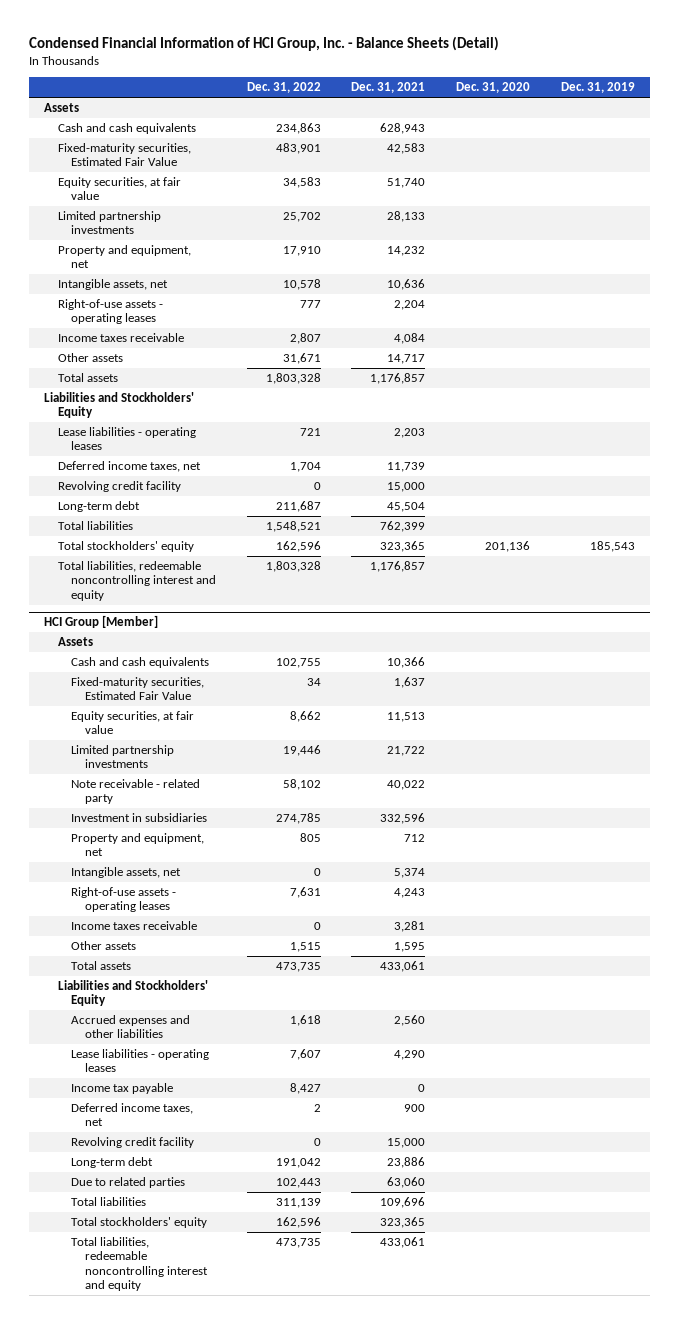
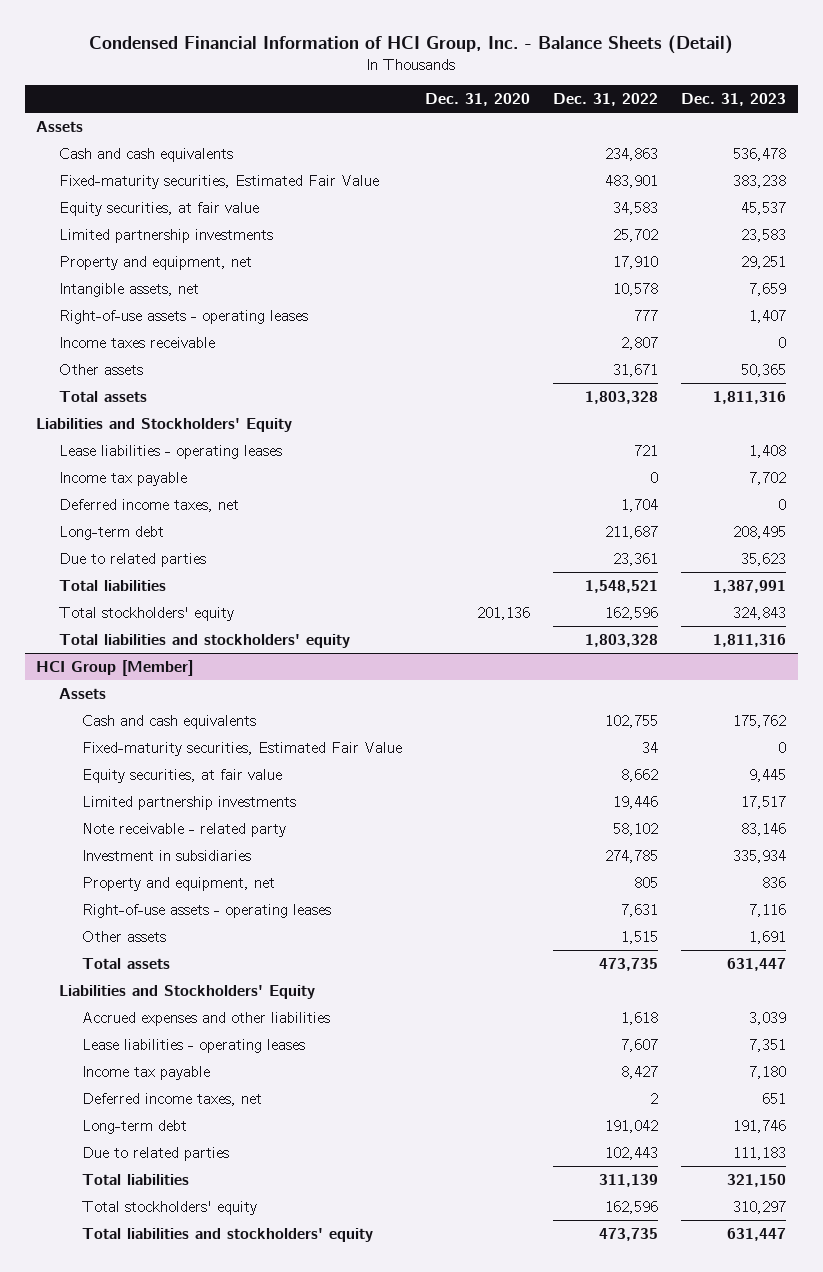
- | Dec. 31, 2022 | Dec. 31, 2021 | Dec. 31, 2020 | Dec. 31, 2019
+ | Dec. 31, 2020 | Dec. 31, 2022 | Dec. 31, 2023
+ Income tax payable | | 0 | 7,702
- Revolving credit facility | 0 | 15,000 | |
+ Due to related parties | | 23,361 | 35,623
- Total liabilities, redeemable noncontrolling interest and equity | 1,803,328 | 1,176,857 | |
+ Total liabilities and stockholders' equity | | 1,803,328 | 1,811,316
@ HCI Group [Member]
- Intangible assets, net | 0 | 5,374 | |
- Income taxes receivable | 0 | 3,281 | |
- Revolving credit facility | 0 | 15,000 | |
- Total liabilities, redeemable noncontrolling interest and equity | 473,735 | 433,061 | |
+ Total liabilities and stockholders' equity | | 473,735 | 631,447

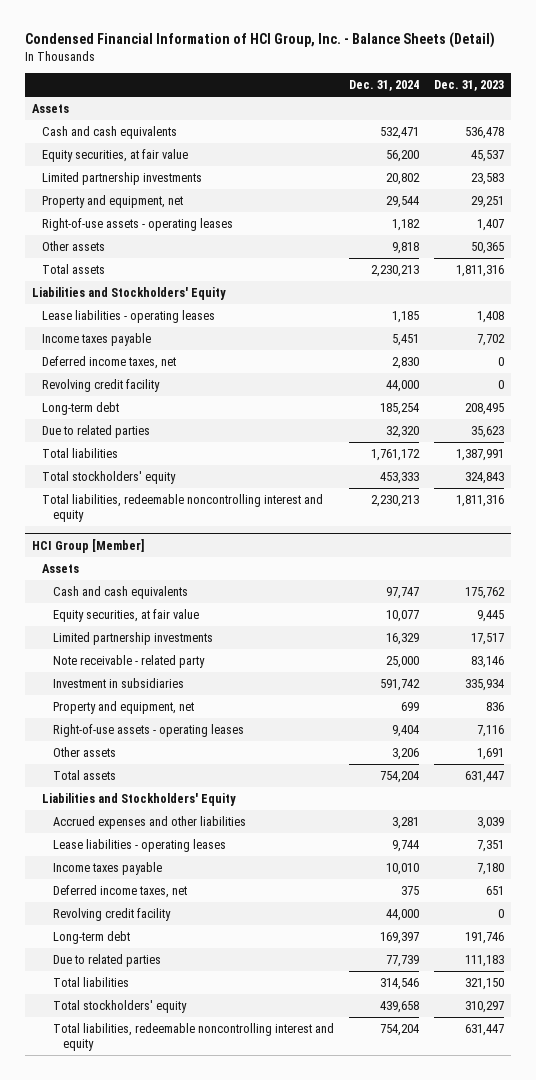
- | Dec. 31, 2020 | Dec. 31, 2022 | Dec. 31, 2023
+ | Dec. 31, 2024 | Dec. 31, 2023
- Fixed-maturity securities, Estimated Fair Value | | 483,901 | 383,238
- Intangible assets, net | | 10,578 | 7,659
- Income taxes receivable | | 2,807 | 0
- Income tax payable | | 0 | 7,702
+ Income taxes payable | 5,451 | 7,702
+ Revolving credit facility | 44,000 | 0
- Total liabilities and stockholders' equity | | 1,803,328 | 1,811,316
+ Total liabilities, redeemable noncontrolling interest and equity | 2,230,213 | 1,811,316
@ HCI Group [Member]
- Fixed-maturity securities, Estimated Fair Value | | 34 | 0
- Income tax payable | | 8,427 | 7,180
+ Income taxes payable | 10,010 | 7,180
+ Revolving credit facility | 44,000 | 0
- Total liabilities and stockholders' equity | | 473,735 | 631,447
+ Total liabilities, redeemable noncontrolling interest and equity | 754,204 | 631,447

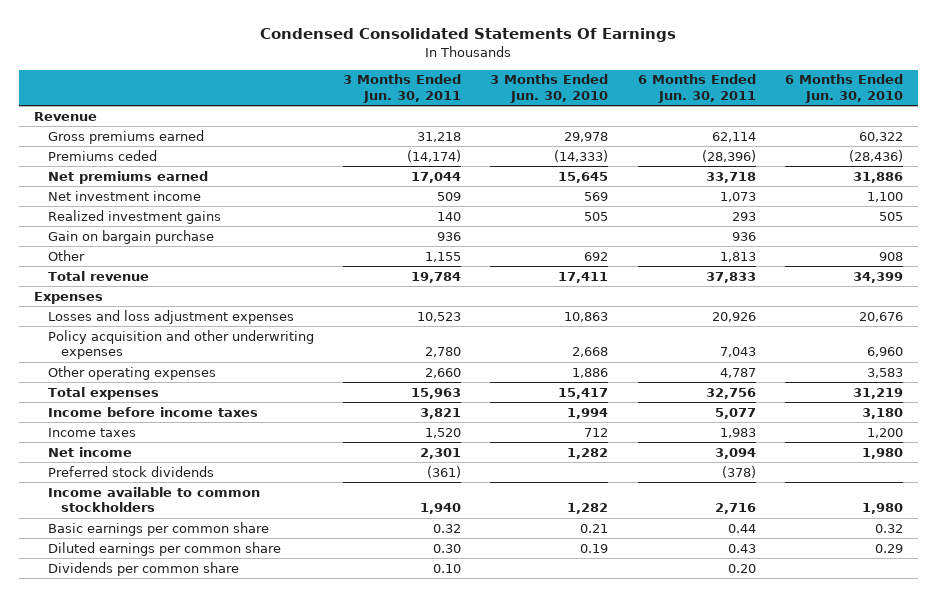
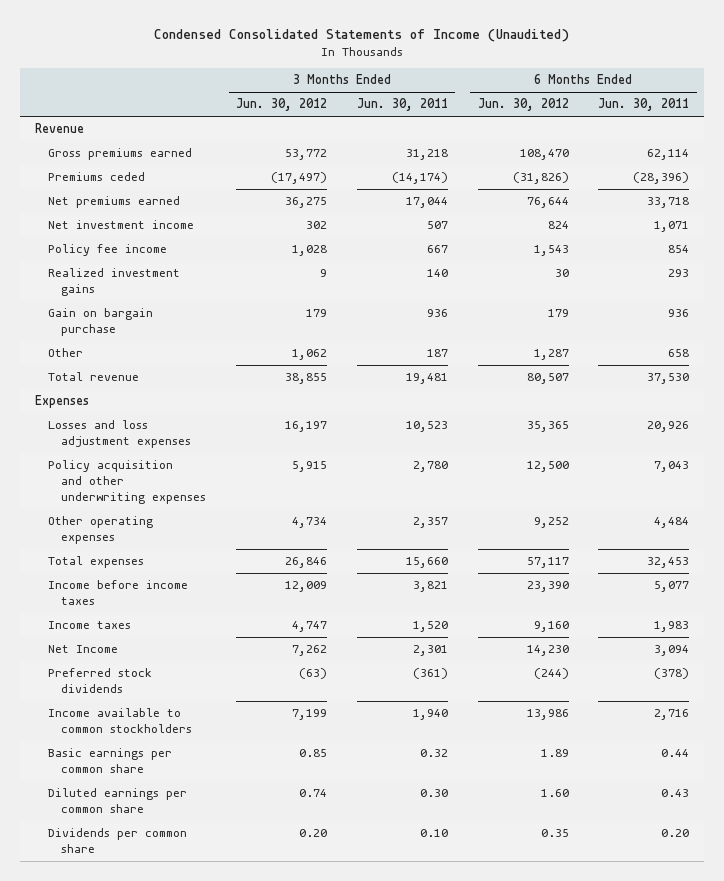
- Condensed Consolidated Statements Of Earnings
+ Condensed Consolidated Statements of Income (Unaudited)
- | 3 Months Ended Jun. 30, 2011 | 3 Months Ended Jun. 30, 2010 | 6 Months Ended Jun. 30, 2011 | 6 Months Ended Jun. 30, 2010
+ | 3 Months Ended Jun. 30, 2012 | 3 Months Ended Jun. 30, 2011 | 6 Months Ended Jun. 30, 2012 | 6 Months Ended Jun. 30, 2011
- Net investment income | 509 | 569 | 1,073 | 1,100
+ Net investment income | 302 | 507 | 824 | 1,071
+ Policy fee income | 1,028 | 667 | 1,543 | 854
- Other | 1,155 | 692 | 1,813 | 908
- Total revenue | 19,784 | 17,411 | 37,833 | 34,399
+ Other | 1,062 | 187 | 1,287 | 658
+ Total revenue | 38,855 | 19,481 | 80,507 | 37,530
- Other operating expenses | 2,660 | 1,886 | 4,787 | 3,583
- Total expenses | 15,963 | 15,417 | 32,756 | 31,219
+ Other operating expenses | 4,734 | 2,357 | 9,252 | 4,484
+ Total expenses | 26,846 | 15,660 | 57,117 | 32,453
- Net income | 2,301 | 1,282 | 3,094 | 1,980
+ Net Income | 7,262 | 2,301 | 14,230 | 3,094

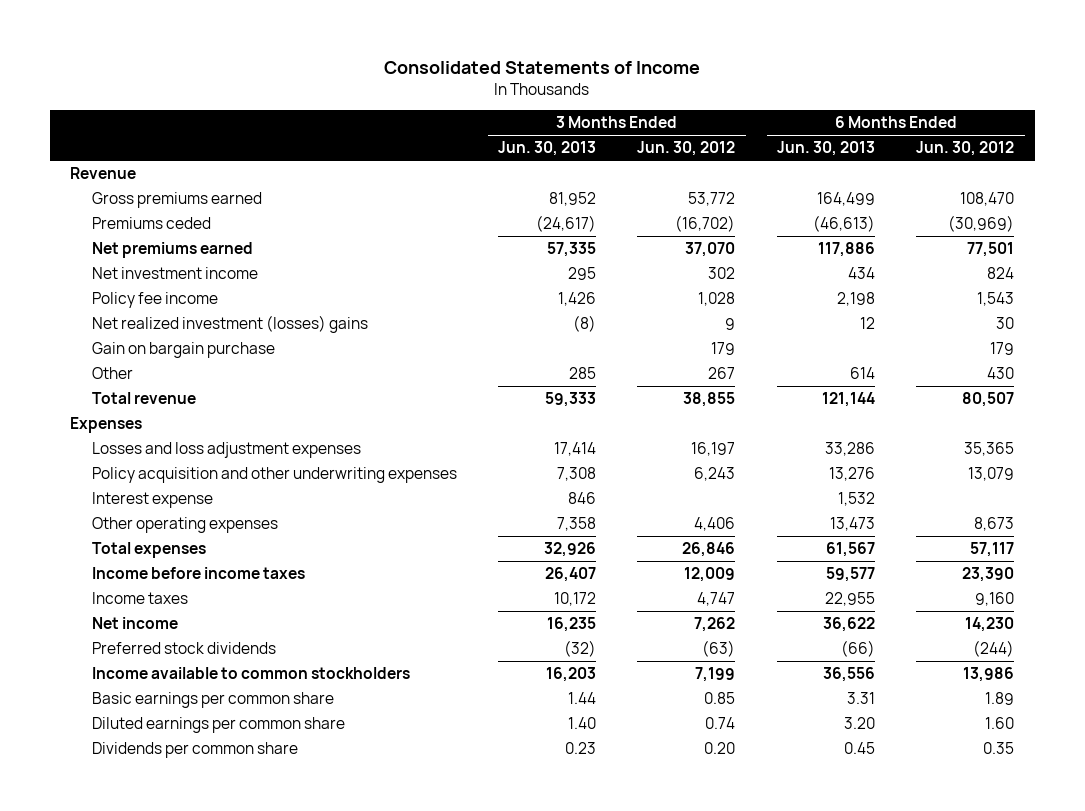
- Condensed Consolidated Statements of Income (Unaudited)
+ Consolidated Statements of Income
- | 3 Months Ended Jun. 30, 2012 | 3 Months Ended Jun. 30, 2011 | 6 Months Ended Jun. 30, 2012 | 6 Months Ended Jun. 30, 2011
+ | 3 Months Ended Jun. 30, 2013 | 3 Months Ended Jun. 30, 2012 | 6 Months Ended Jun. 30, 2013 | 6 Months Ended Jun. 30, 2012
- Premiums ceded | (17,497) | (14,174) | (31,826) | (28,396)
- Net premiums earned | 36,275 | 17,044 | 76,644 | 33,718
+ Premiums ceded | (24,617) | (16,702) | (46,613) | (30,969)
+ Net premiums earned | 57,335 | 37,070 | 117,886 | 77,501
- Realized investment gains | 9 | 140 | 30 | 293
+ Net realized investment (losses) gains | (8) | 9 | 12 | 30
- Other | 1,062 | 187 | 1,287 | 658
+ Other | 285 | 267 | 614 | 430
- Policy acquisition and other underwriting expenses | 5,915 | 2,780 | 12,500 | 7,043
- Other operating expenses | 4,734 | 2,357 | 9,252 | 4,484
+ Policy acquisition and other underwriting expenses | 7,308 | 6,243 | 13,276 | 13,079
+ Interest expense | 846 | | 1,532 |
+ Other operating expenses | 7,358 | 4,406 | 13,473 | 8,673
- Net Income | 7,262 | 2,301 | 14,230 | 3,094
+ Net income | 16,235 | 7,262 | 36,622 | 14,230

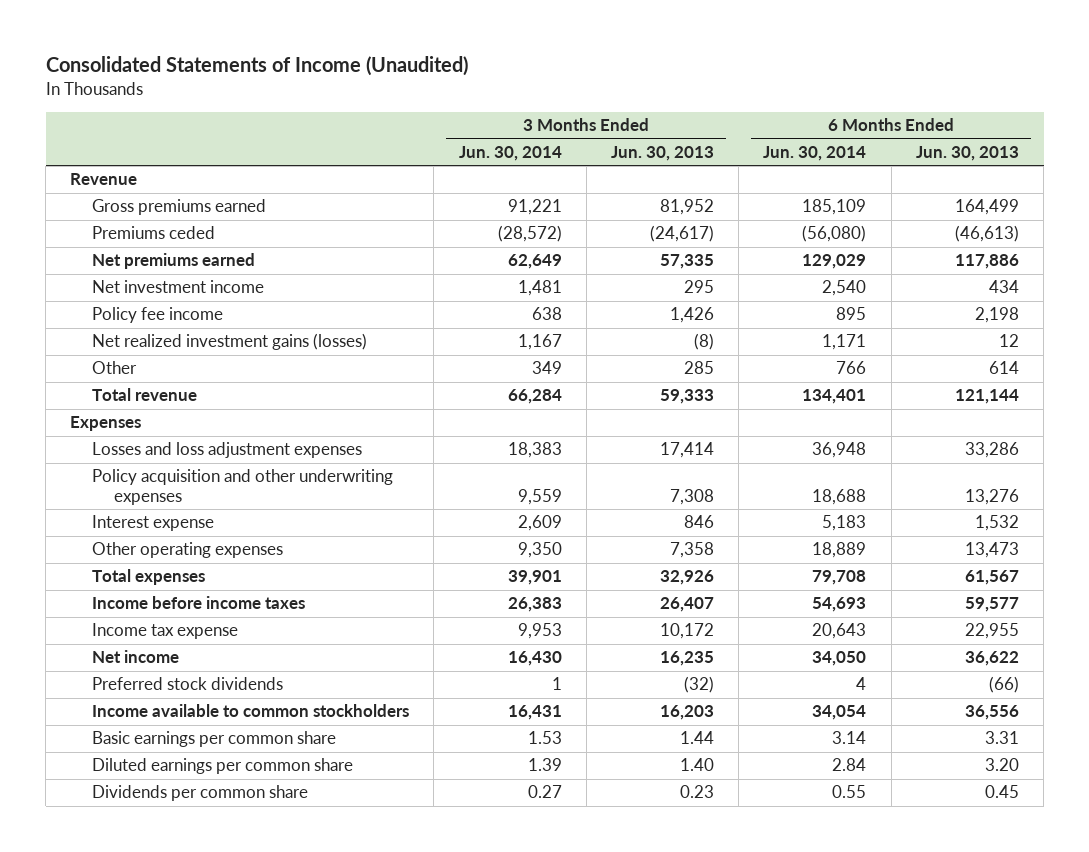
- Consolidated Statements of Income
+ Consolidated Statements of Income (Unaudited)
- | 3 Months Ended Jun. 30, 2013 | 3 Months Ended Jun. 30, 2012 | 6 Months Ended Jun. 30, 2013 | 6 Months Ended Jun. 30, 2012
+ | 3 Months Ended Jun. 30, 2014 | 3 Months Ended Jun. 30, 2013 | 6 Months Ended Jun. 30, 2014 | 6 Months Ended Jun. 30, 2013
- Net realized investment (losses) gains | (8) | 9 | 12 | 30
- Gain on bargain purchase | | 179 | | 179
+ Net realized investment gains (losses) | 1,167 | (8) | 1,171 | 12
- Income taxes | 10,172 | 4,747 | 22,955 | 9,160
+ Income tax expense | 9,953 | 10,172 | 20,643 | 22,955

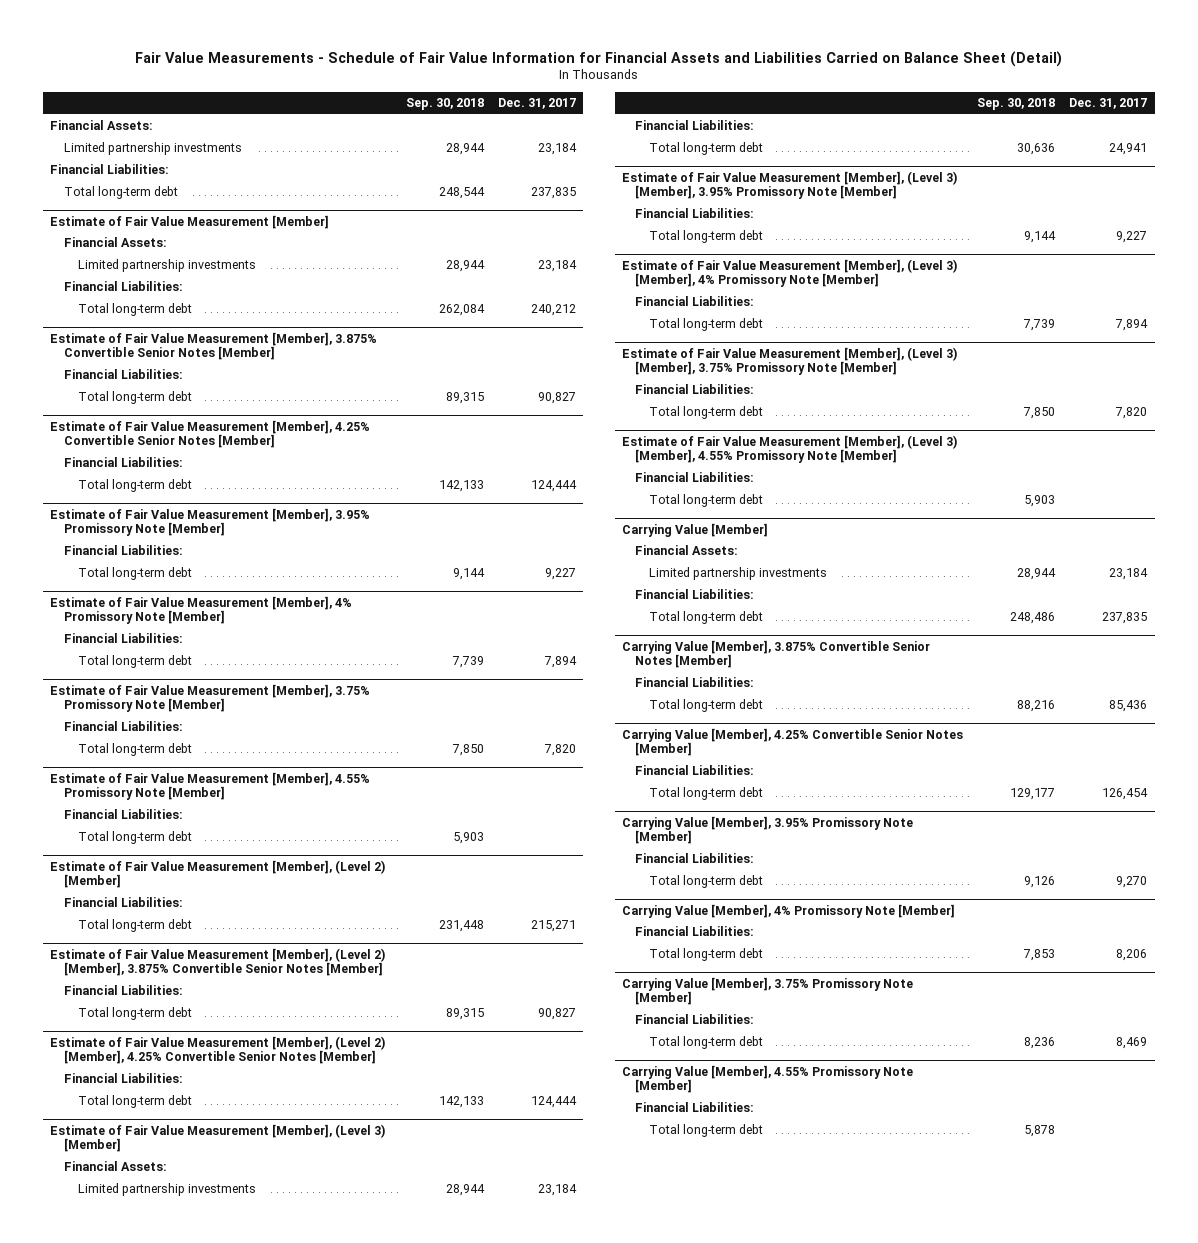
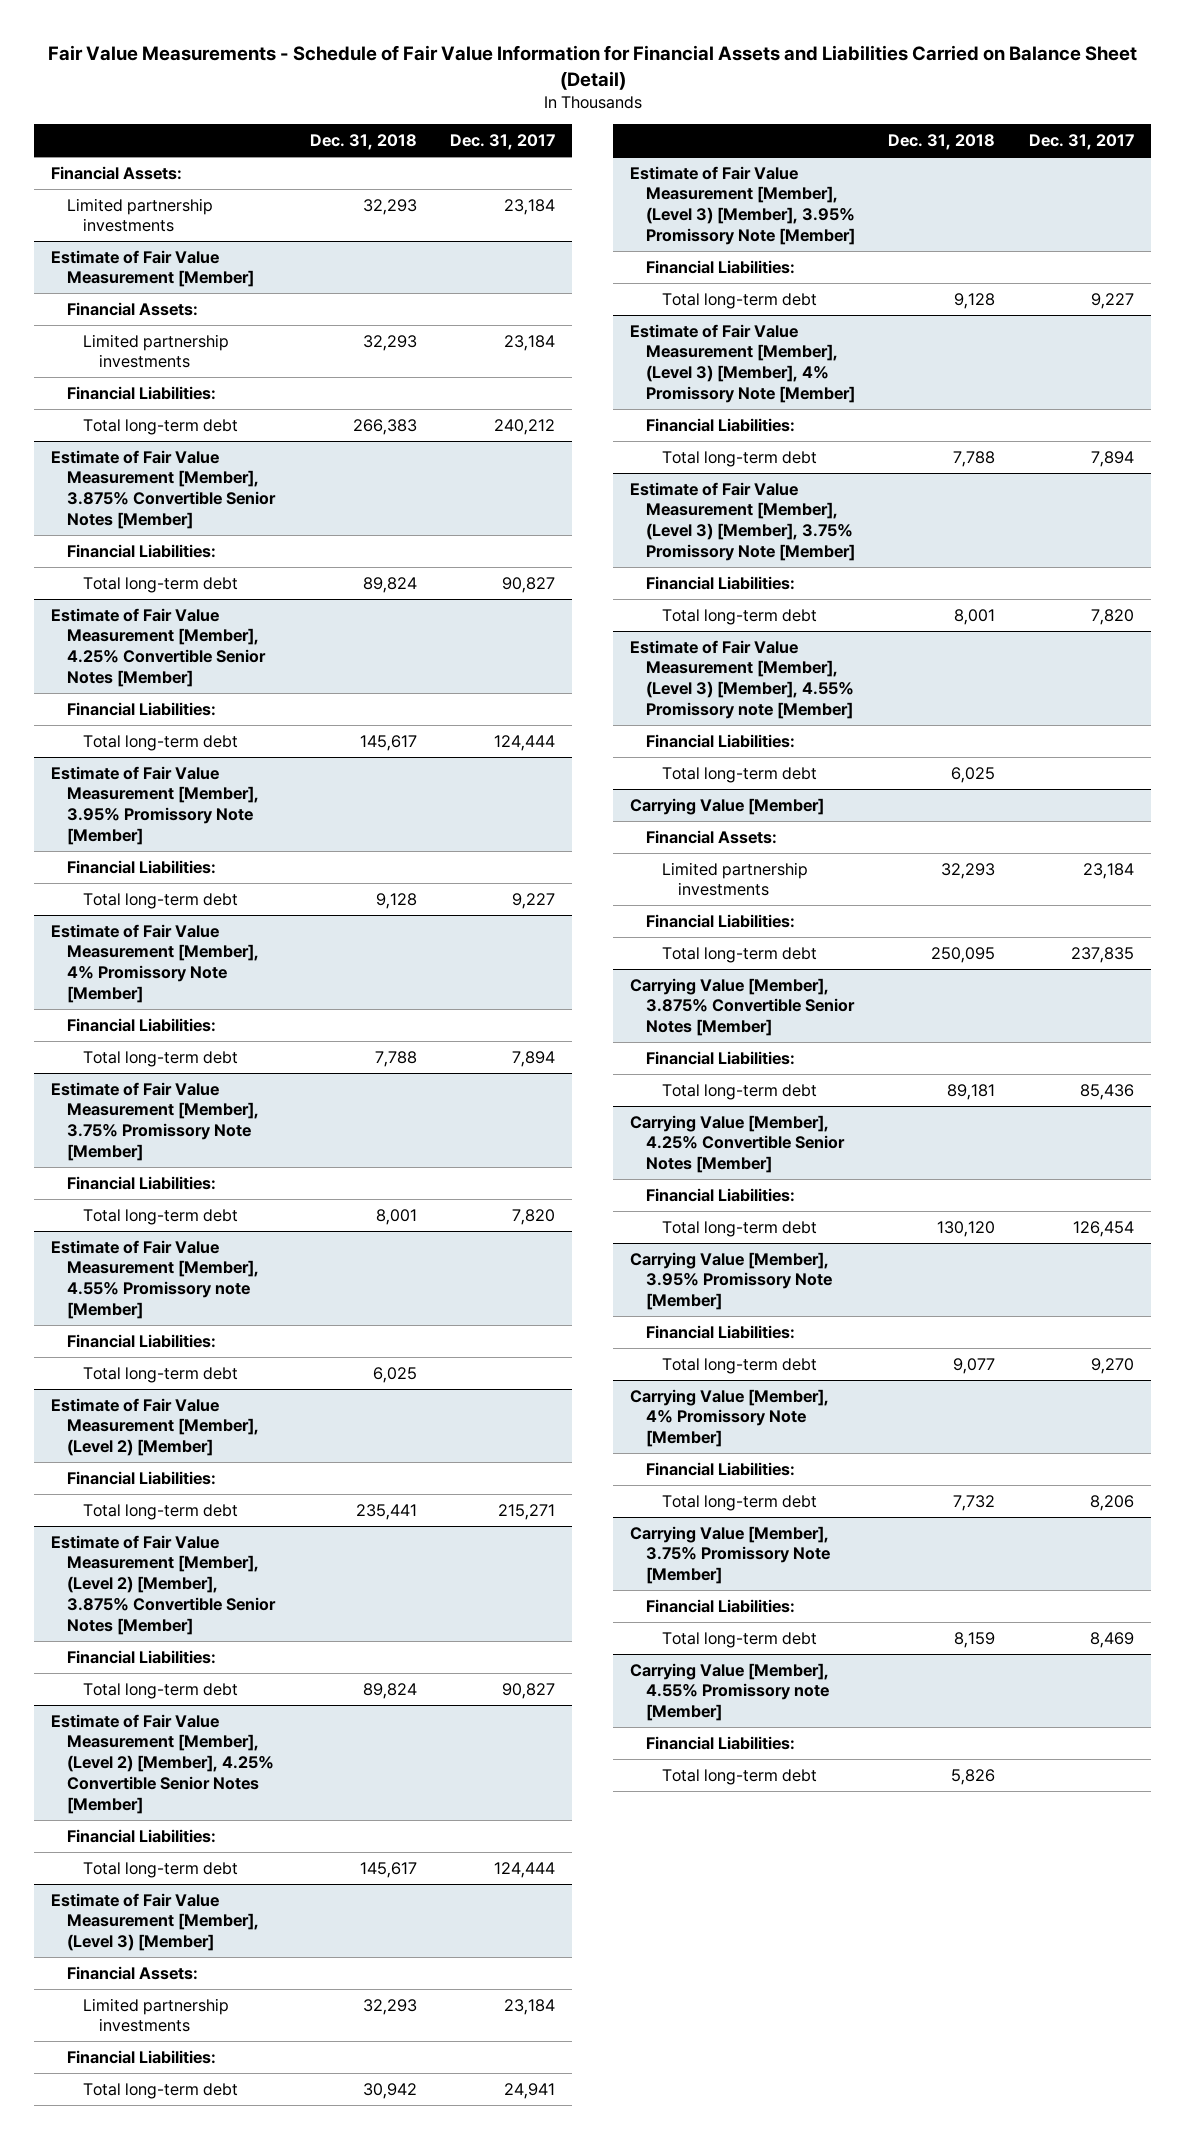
- | Sep. 30, 2018 | Dec. 31, 2017
+ | Dec. 31, 2018 | Dec. 31, 2017
- Financial Liabilities:
- Total long-term debt | 248,544 | 237,835
- Estimate of Fair Value Measurement [Member], 4.55% Promissory Note [Member]
+ Estimate of Fair Value Measurement [Member], 4.55% Promissory note [Member]
- Estimate of Fair Value Measurement [Member], (Level 3) [Member], 4.55% Promissory Note [Member]
+ Estimate of Fair Value Measurement [Member], (Level 3) [Member], 4.55% Promissory note [Member]
- Carrying Value [Member], 4.55% Promissory Note [Member]
+ Carrying Value [Member], 4.55% Promissory note [Member]

